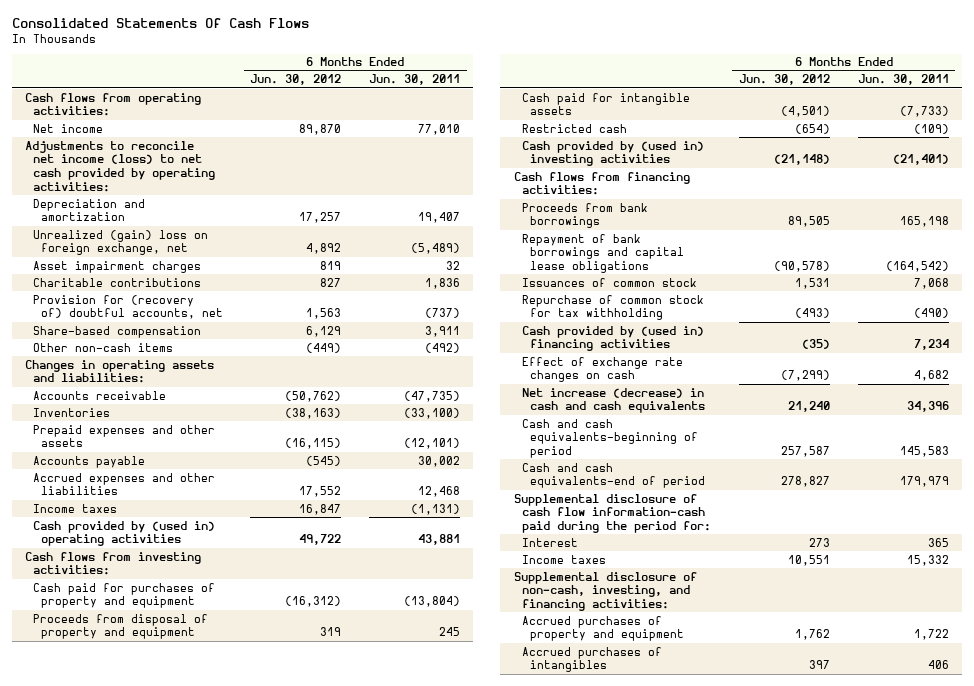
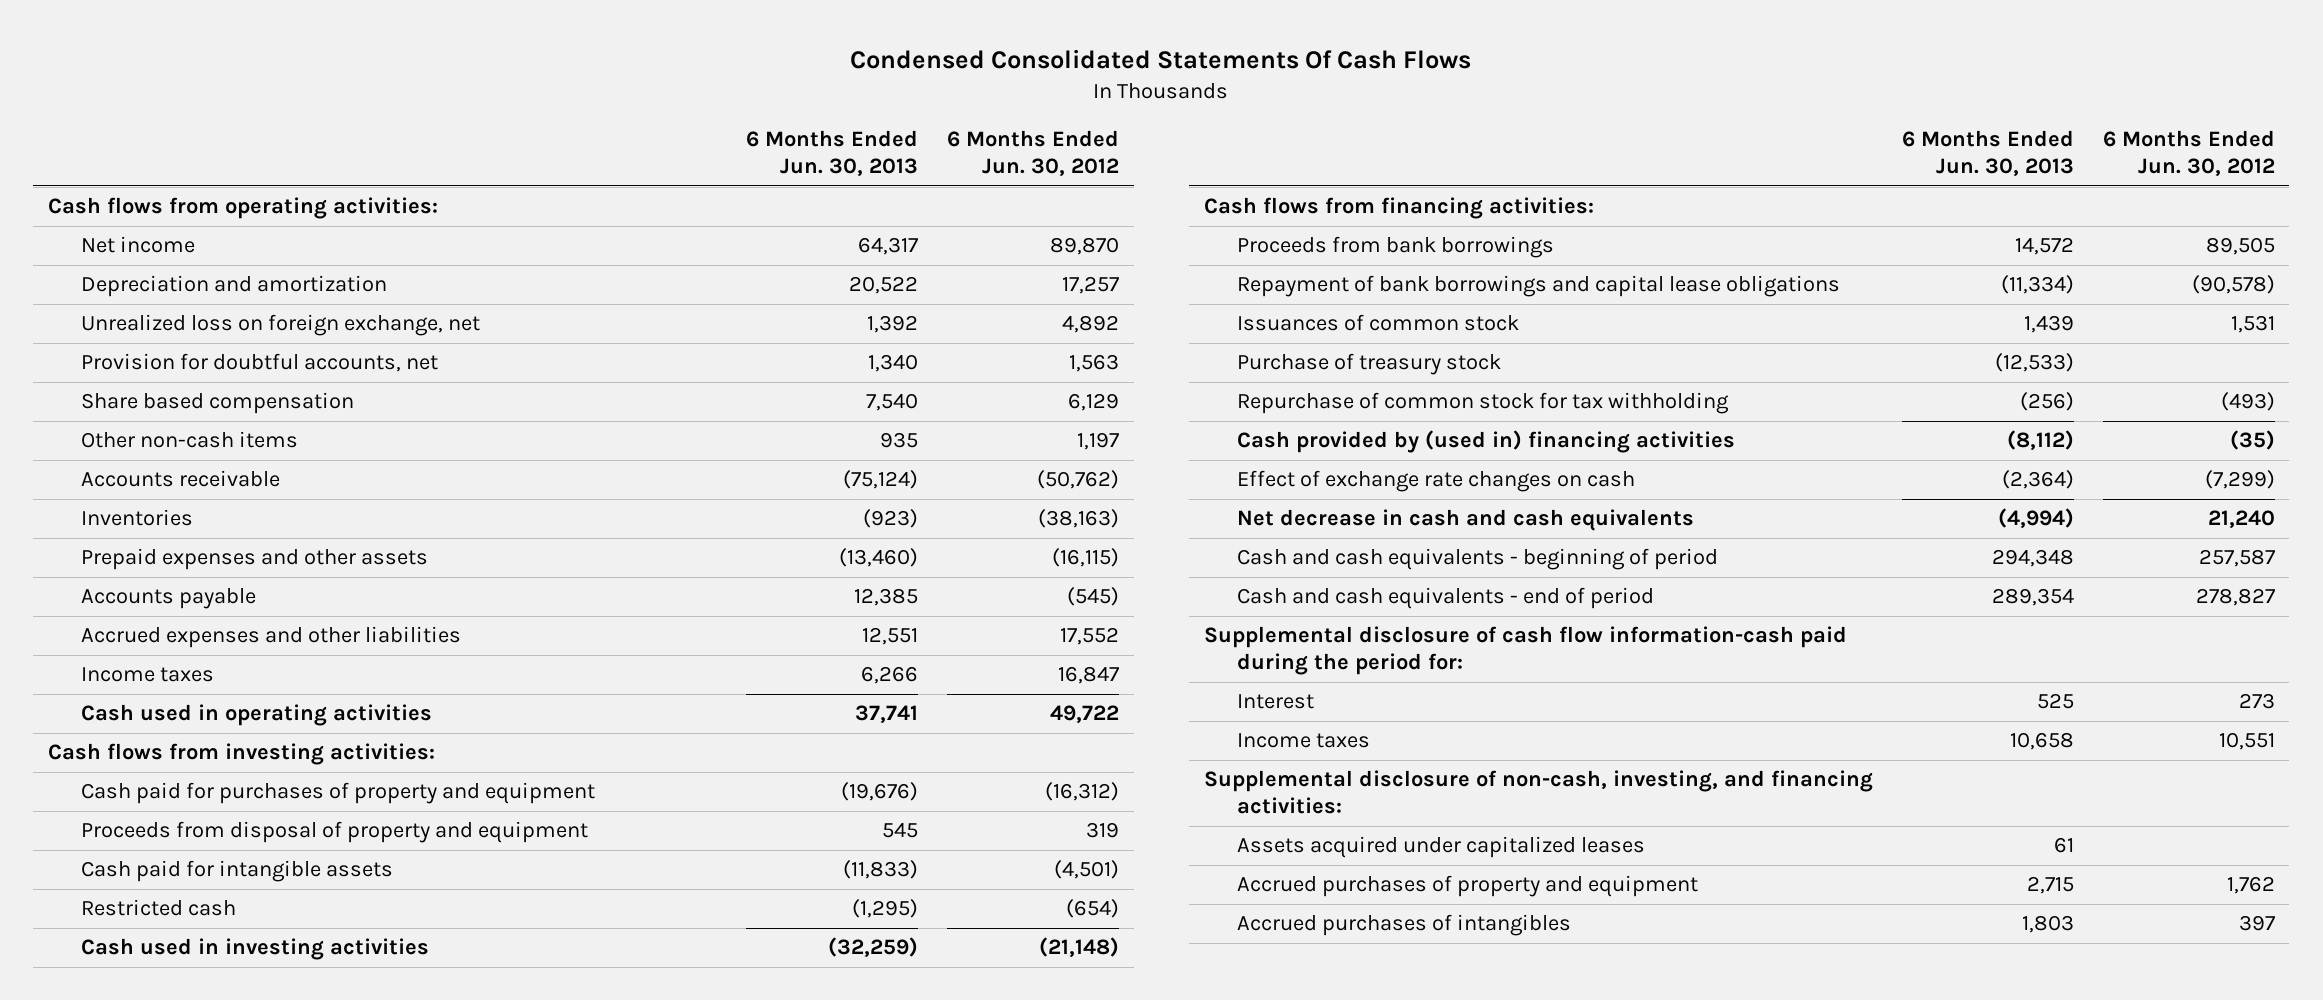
- Consolidated Statements Of Cash Flows
+ Condensed Consolidated Statements Of Cash Flows
- | 6 Months Ended Jun. 30, 2012 | 6 Months Ended Jun. 30, 2011
+ | 6 Months Ended Jun. 30, 2013 | 6 Months Ended Jun. 30, 2012
- Adjustments to reconcile net income (loss) to net cash provided by operating activities:
- Unrealized (gain) loss on foreign exchange, net | 4,892 | (5,489)
- Asset impairment charges | 819 | 32
- Charitable contributions | 827 | 1,836
- Provision for (recovery of) doubtful accounts, net | 1,563 | (737)
- Share-based compensation | 6,129 | 3,911
- Other non-cash items | (449) | (492)
- Changes in operating assets and liabilities:
+ Unrealized loss on foreign exchange, net | 1,392 | 4,892
+ Provision for doubtful accounts, net | 1,340 | 1,563
+ Share based compensation | 7,540 | 6,129
+ Other non-cash items | 935 | 1,197
- Cash provided by (used in) operating activities | 49,722 | 43,881
+ Cash used in operating activities | 37,741 | 49,722
- Cash provided by (used in) investing activities | (21,148) | (21,401)
+ Cash used in investing activities | (32,259) | (21,148)
+ Purchase of treasury stock | (12,533) |
- Net increase (decrease) in cash and cash equivalents | 21,240 | 34,396
- Cash and cash equivalents-beginning of period | 257,587 | 145,583
- Cash and cash equivalents-end of period | 278,827 | 179,979
+ Net decrease in cash and cash equivalents | (4,994) | 21,240
+ Cash and cash equivalents - beginning of period | 294,348 | 257,587
+ Cash and cash equivalents - end of period | 289,354 | 278,827
+ Assets acquired under capitalized leases | 61 |

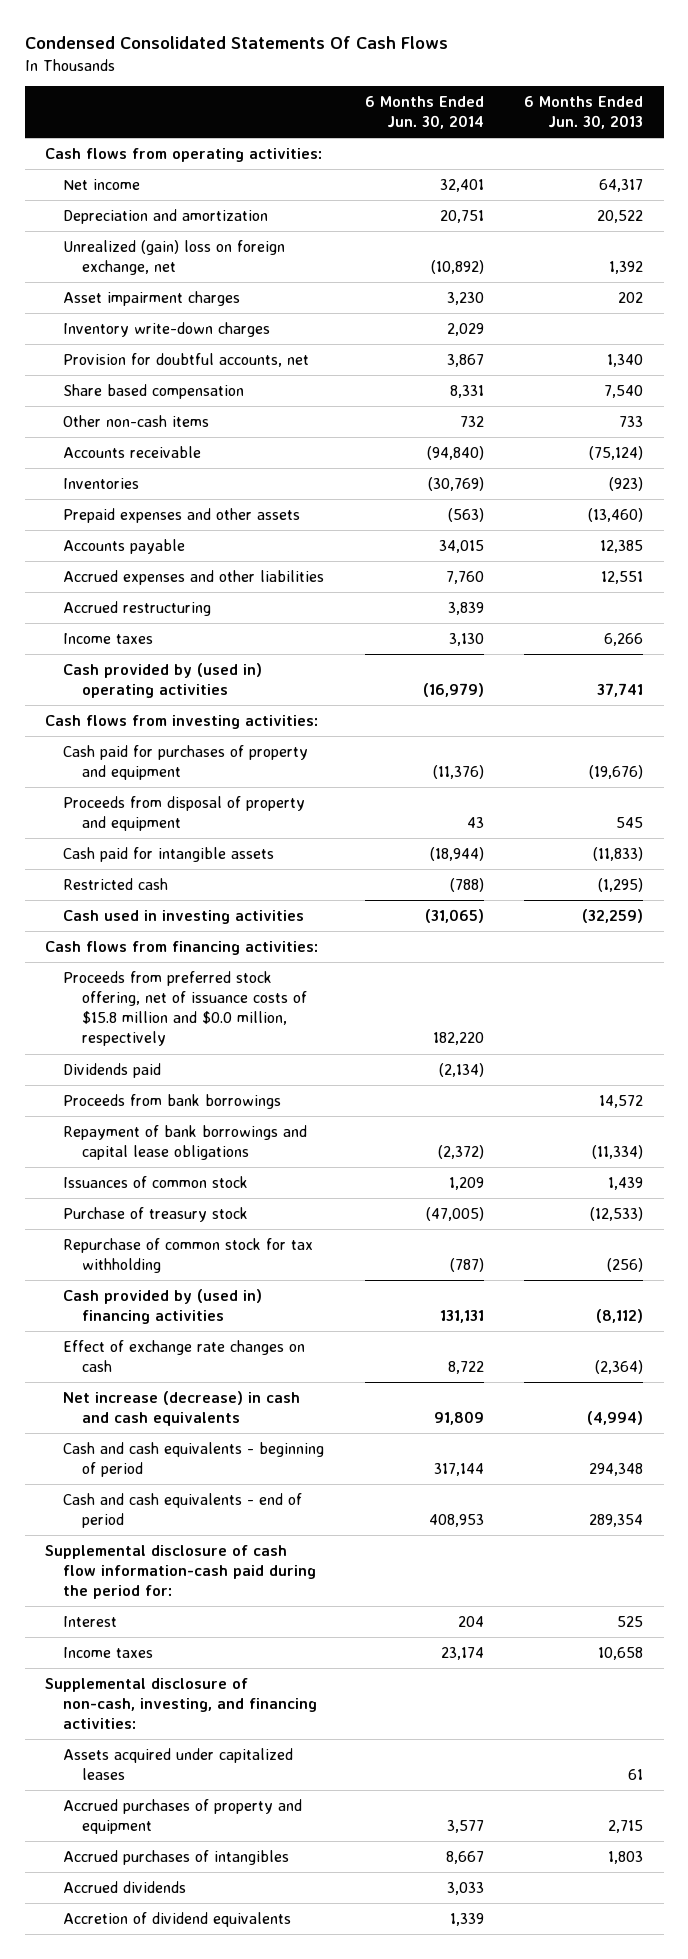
- | 6 Months Ended Jun. 30, 2013 | 6 Months Ended Jun. 30, 2012
+ | 6 Months Ended Jun. 30, 2014 | 6 Months Ended Jun. 30, 2013
- Unrealized loss on foreign exchange, net | 1,392 | 4,892
+ Unrealized (gain) loss on foreign exchange, net | (10,892) | 1,392
+ Asset impairment charges | 3,230 | 202
+ Inventory write-down charges | 2,029 |
- Other non-cash items | 935 | 1,197
+ Other non-cash items | 732 | 733
+ Accrued restructuring | 3,839 |
- Cash used in operating activities | 37,741 | 49,722
+ Cash provided by (used in) operating activities | (16,979) | 37,741
+ Proceeds from preferred stock offering, net of issuance costs of $15.8 million and $0.0 million, respectively | 182,220 |
+ Dividends paid | (2,134) |
- Net decrease in cash and cash equivalents | (4,994) | 21,240
+ Net increase (decrease) in cash and cash equivalents | 91,809 | (4,994)
+ Accrued dividends | 3,033 |
+ Accretion of dividend equivalents | 1,339 |

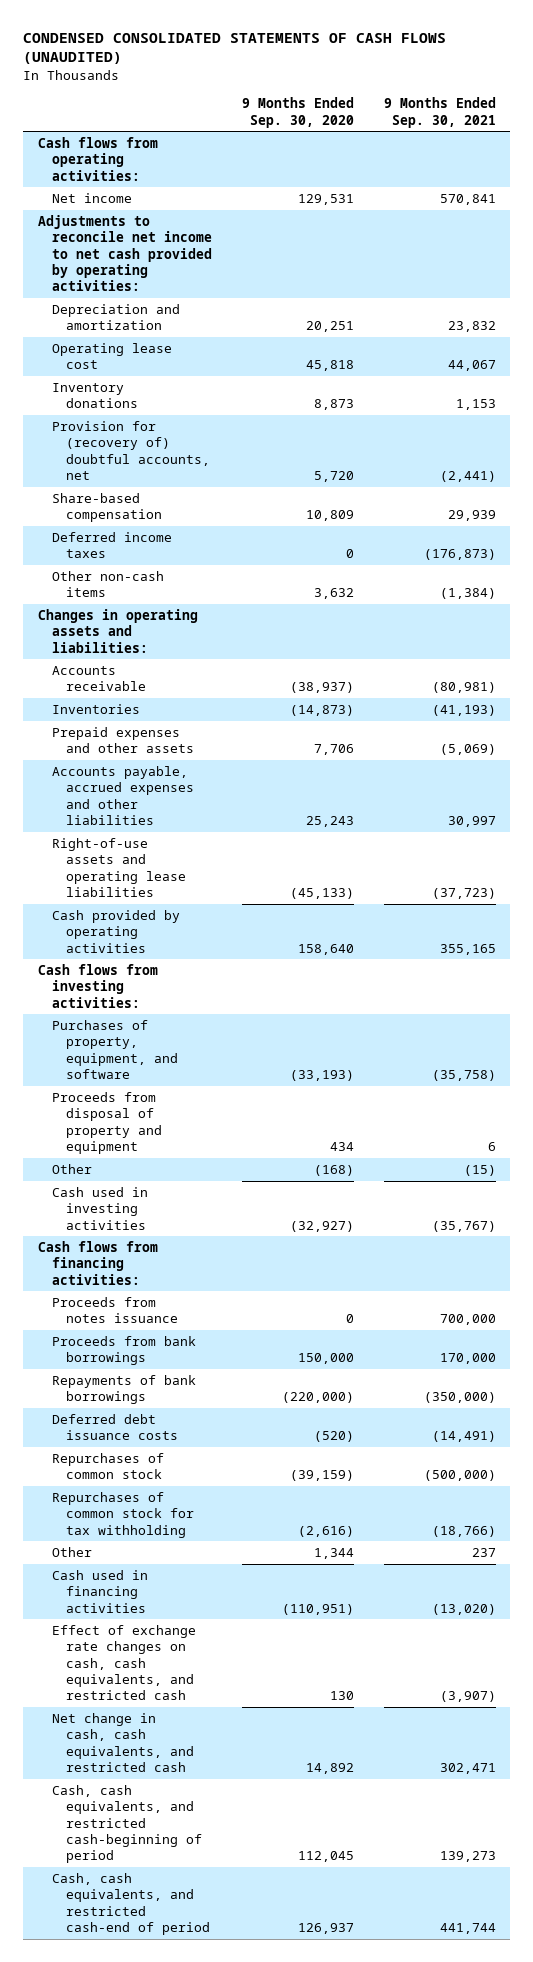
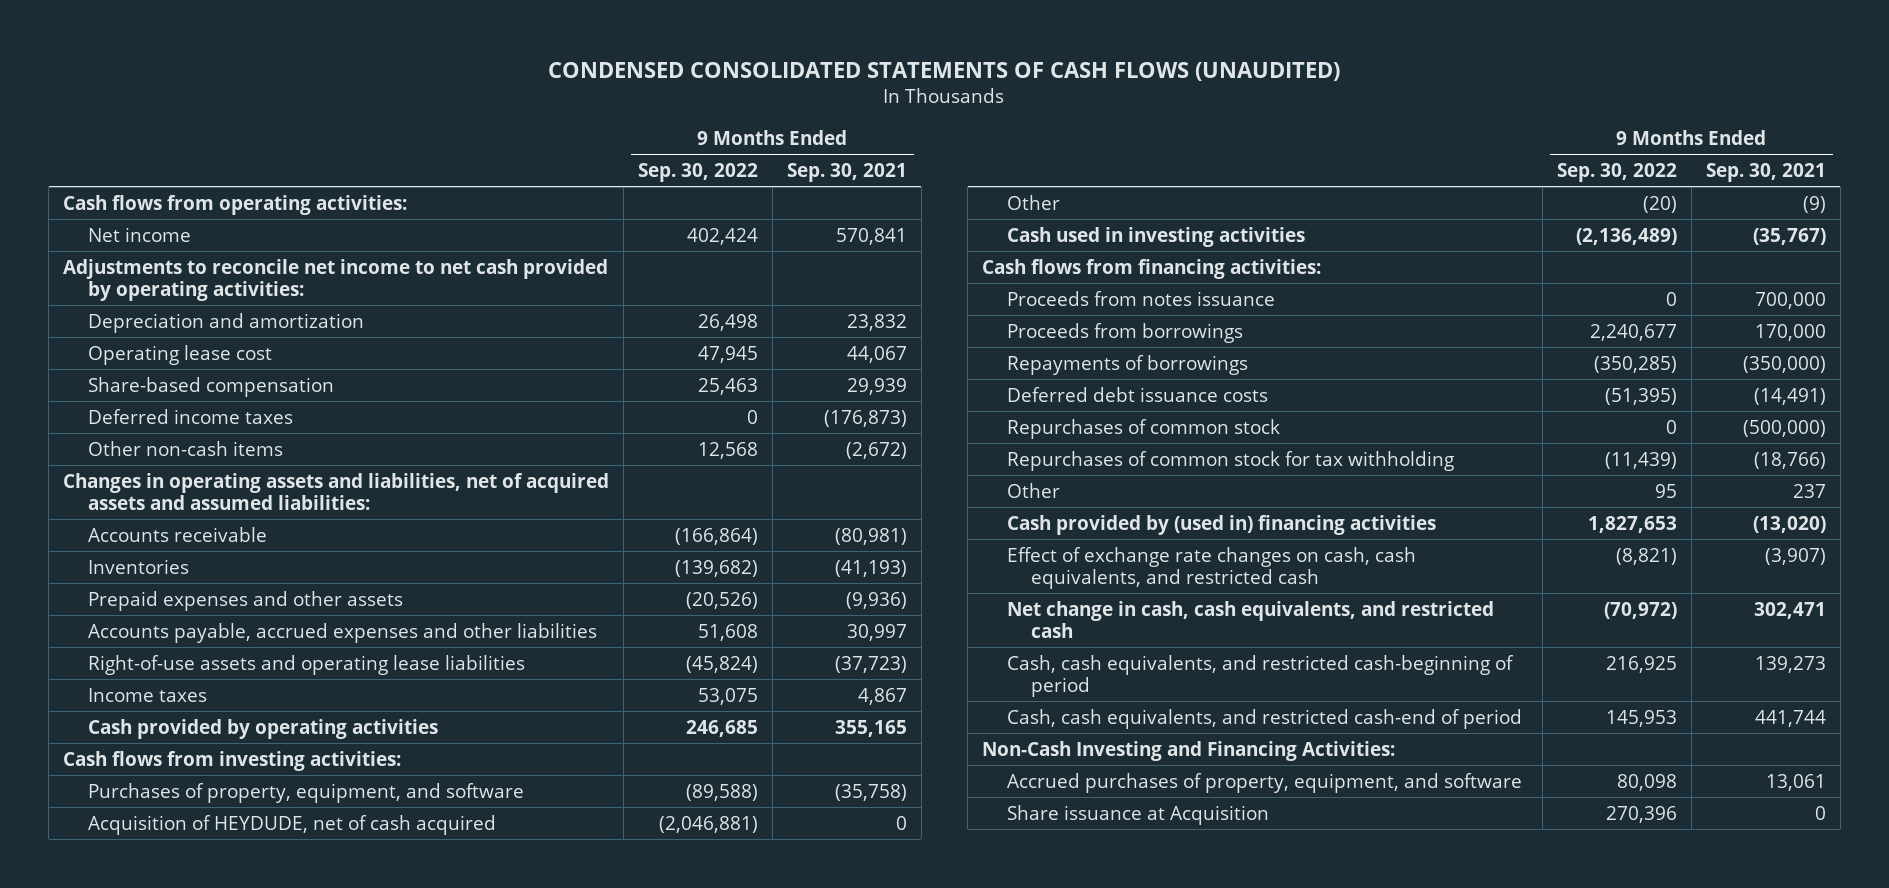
- | 9 Months Ended Sep. 30, 2020 | 9 Months Ended Sep. 30, 2021
+ | 9 Months Ended Sep. 30, 2022 | 9 Months Ended Sep. 30, 2021
- Inventory donations | 8,873 | 1,153
- Provision for (recovery of) doubtful accounts, net | 5,720 | (2,441)
- Other non-cash items | 3,632 | (1,384)
- Changes in operating assets and liabilities:
+ Other non-cash items | 12,568 | (2,672)
+ Changes in operating assets and liabilities, net of acquired assets and assumed liabilities:
- Prepaid expenses and other assets | 7,706 | (5,069)
+ Prepaid expenses and other assets | (20,526) | (9,936)
+ Income taxes | 53,075 | 4,867
- Proceeds from disposal of property and equipment | 434 | 6
- Other | (168) | (15)
+ Acquisition of HEYDUDE, net of cash acquired | (2,046,881) | 0
+ Other | (20) | (9)
- Proceeds from bank borrowings | 150,000 | 170,000
- Repayments of bank borrowings | (220,000) | (350,000)
+ Proceeds from borrowings | 2,240,677 | 170,000
+ Repayments of borrowings | (350,285) | (350,000)
- Cash used in financing activities | (110,951) | (13,020)
+ Cash provided by (used in) financing activities | 1,827,653 | (13,020)
+ Non-Cash Investing and Financing Activities:
+ Accrued purchases of property, equipment, and software | 80,098 | 13,061
+ Share issuance at Acquisition | 270,396 | 0

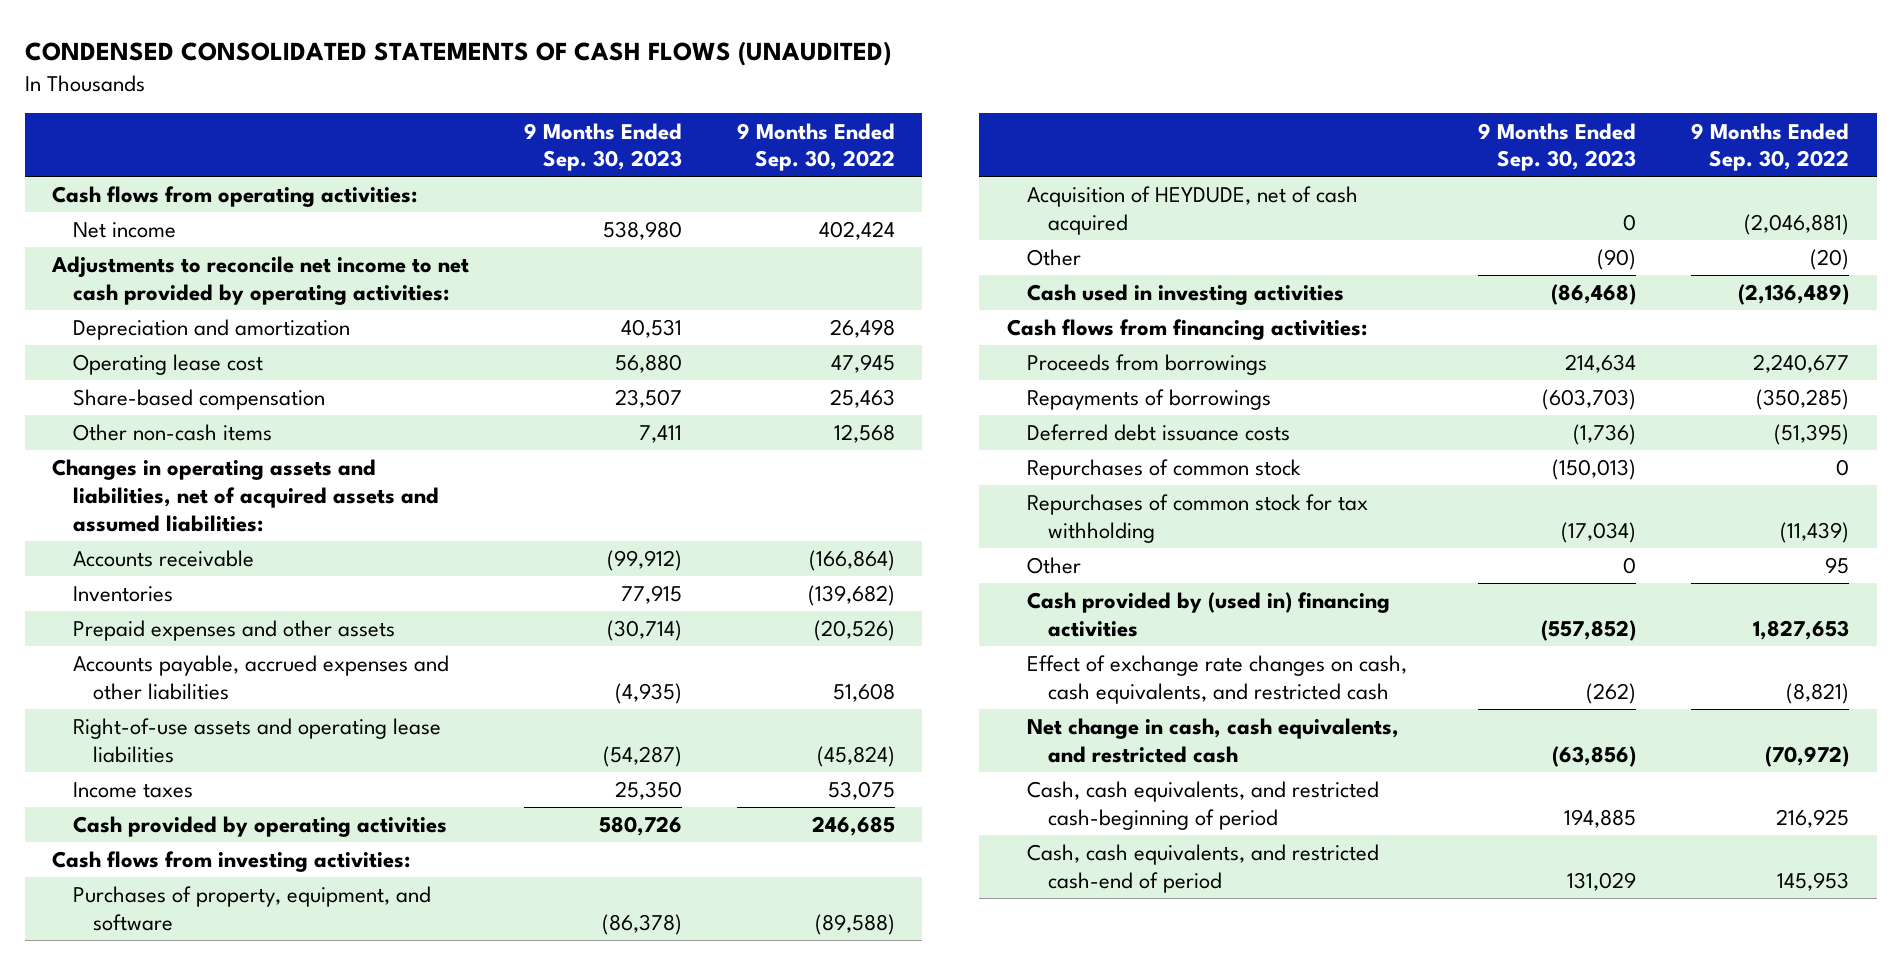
- | 9 Months Ended Sep. 30, 2022 | 9 Months Ended Sep. 30, 2021
+ | 9 Months Ended Sep. 30, 2023 | 9 Months Ended Sep. 30, 2022
- Deferred income taxes | 0 | (176,873)
- Proceeds from notes issuance | 0 | 700,000
- Non-Cash Investing and Financing Activities:
- Accrued purchases of property, equipment, and software | 80,098 | 13,061
- Share issuance at Acquisition | 270,396 | 0

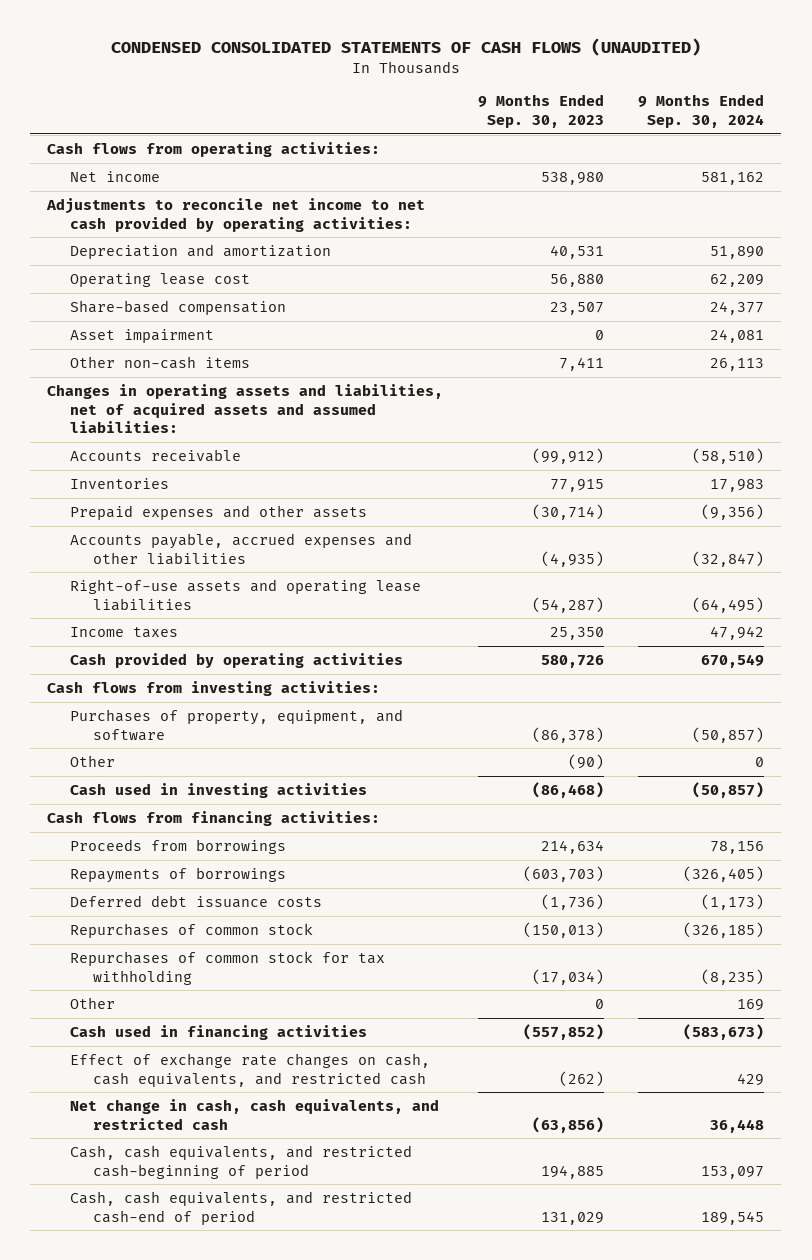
- | 9 Months Ended Sep. 30, 2023 | 9 Months Ended Sep. 30, 2022
+ | 9 Months Ended Sep. 30, 2023 | 9 Months Ended Sep. 30, 2024
+ Asset impairment | 0 | 24,081
- Acquisition of HEYDUDE, net of cash acquired | 0 | (2,046,881)
- Cash provided by (used in) financing activities | (557,852) | 1,827,653
+ Cash used in financing activities | (557,852) | (583,673)

